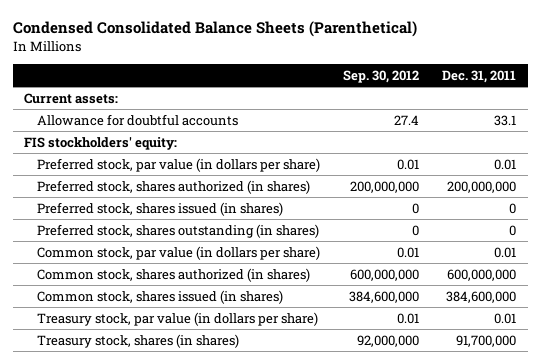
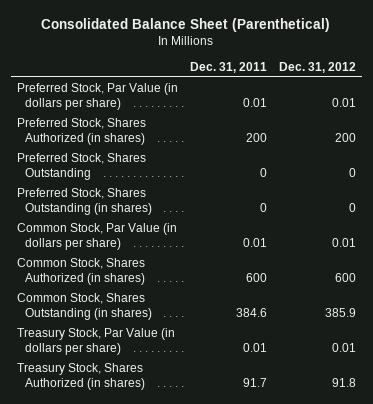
- Condensed Consolidated Balance Sheets (Parenthetical)
+ Consolidated Balance Sheet (Parenthetical)
- | Sep. 30, 2012 | Dec. 31, 2011
+ | Dec. 31, 2011 | Dec. 31, 2012
- Current assets:
- Allowance for doubtful accounts | 27.4 | 33.1
- FIS stockholders' equity:
- Preferred stock, par value (in dollars per share) | 0.01 | 0.01
- Preferred stock, shares authorized (in shares) | 200,000,000 | 200,000,000
- Preferred stock, shares issued (in shares) | 0 | 0
- Preferred stock, shares outstanding (in shares) | 0 | 0
- Common stock, par value (in dollars per share) | 0.01 | 0.01
- Common stock, shares authorized (in shares) | 600,000,000 | 600,000,000
- Common stock, shares issued (in shares) | 384,600,000 | 384,600,000
- Treasury stock, par value (in dollars per share) | 0.01 | 0.01
- Treasury stock, shares (in shares) | 92,000,000 | 91,700,000
+ Preferred Stock, Par Value (in dollars per share) | 0.01 | 0.01
+ Preferred Stock, Shares Authorized (in shares) | 200 | 200
+ Preferred Stock, Shares Outstanding | 0 | 0
+ Preferred Stock, Shares Outstanding (in shares) | 0 | 0
+ Common Stock, Par Value (in dollars per share) | 0.01 | 0.01
+ Common Stock, Shares Authorized (in shares) | 600 | 600
+ Common Stock, Shares Outstanding (in shares) | 384.6 | 385.9
+ Treasury Stock, Par Value (in dollars per share) | 0.01 | 0.01
+ Treasury Stock, Shares Authorized (in shares) | 91.7 | 91.8

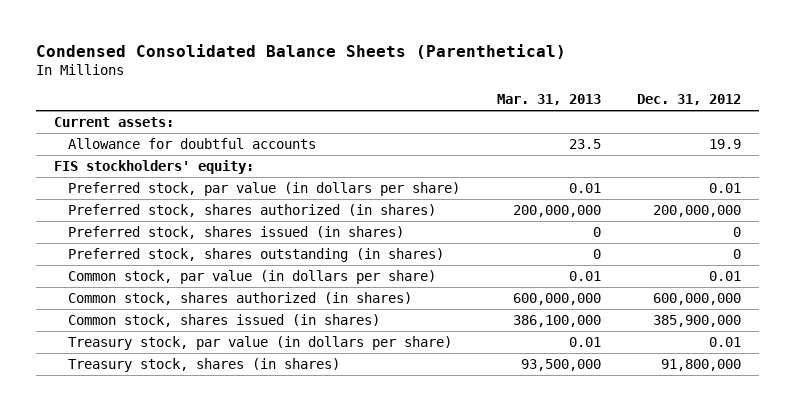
- Consolidated Balance Sheet (Parenthetical)
+ Condensed Consolidated Balance Sheets (Parenthetical)
- | Dec. 31, 2011 | Dec. 31, 2012
+ | Mar. 31, 2013 | Dec. 31, 2012
- Preferred Stock, Par Value (in dollars per share) | 0.01 | 0.01
- Preferred Stock, Shares Authorized (in shares) | 200 | 200
- Preferred Stock, Shares Outstanding | 0 | 0
- Preferred Stock, Shares Outstanding (in shares) | 0 | 0
- Common Stock, Par Value (in dollars per share) | 0.01 | 0.01
- Common Stock, Shares Authorized (in shares) | 600 | 600
- Common Stock, Shares Outstanding (in shares) | 384.6 | 385.9
- Treasury Stock, Par Value (in dollars per share) | 0.01 | 0.01
- Treasury Stock, Shares Authorized (in shares) | 91.7 | 91.8
+ Current assets:
+ Allowance for doubtful accounts | 23.5 | 19.9
+ FIS stockholders' equity:
+ Preferred stock, par value (in dollars per share) | 0.01 | 0.01
+ Preferred stock, shares authorized (in shares) | 200,000,000 | 200,000,000
+ Preferred stock, shares issued (in shares) | 0 | 0
+ Preferred stock, shares outstanding (in shares) | 0 | 0
+ Common stock, par value (in dollars per share) | 0.01 | 0.01
+ Common stock, shares authorized (in shares) | 600,000,000 | 600,000,000
+ Common stock, shares issued (in shares) | 386,100,000 | 385,900,000
+ Treasury stock, par value (in dollars per share) | 0.01 | 0.01
+ Treasury stock, shares (in shares) | 93,500,000 | 91,800,000

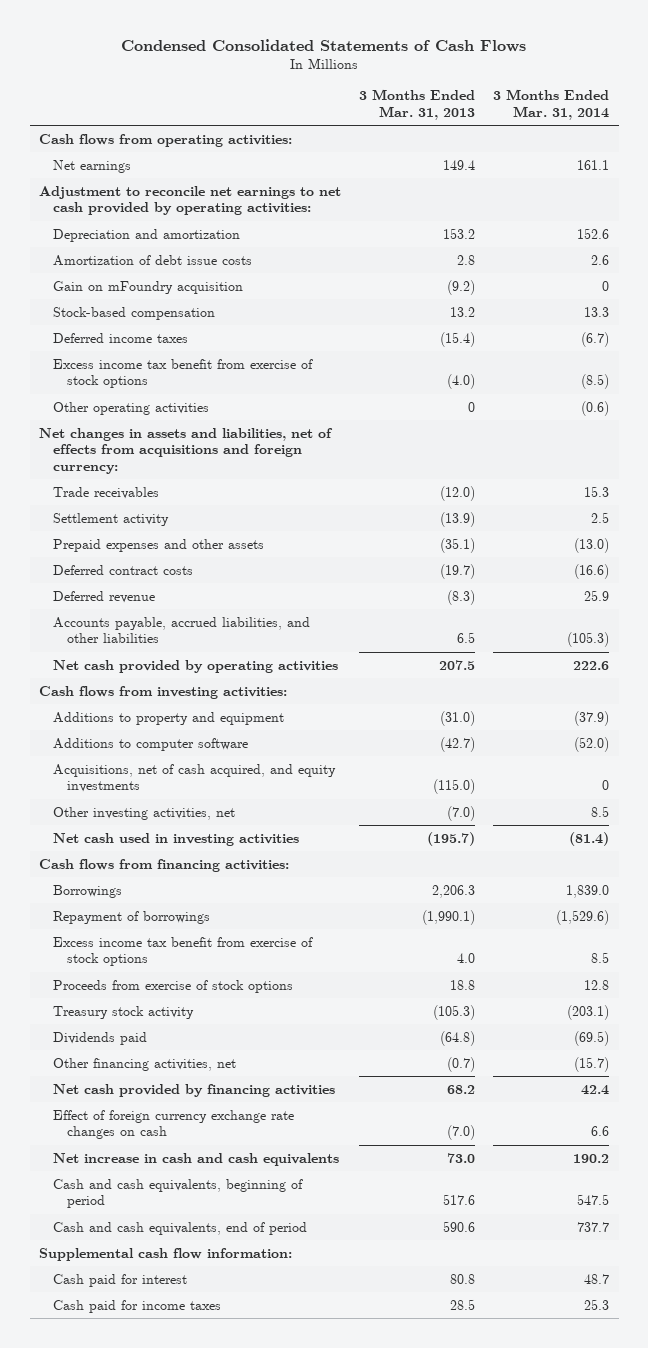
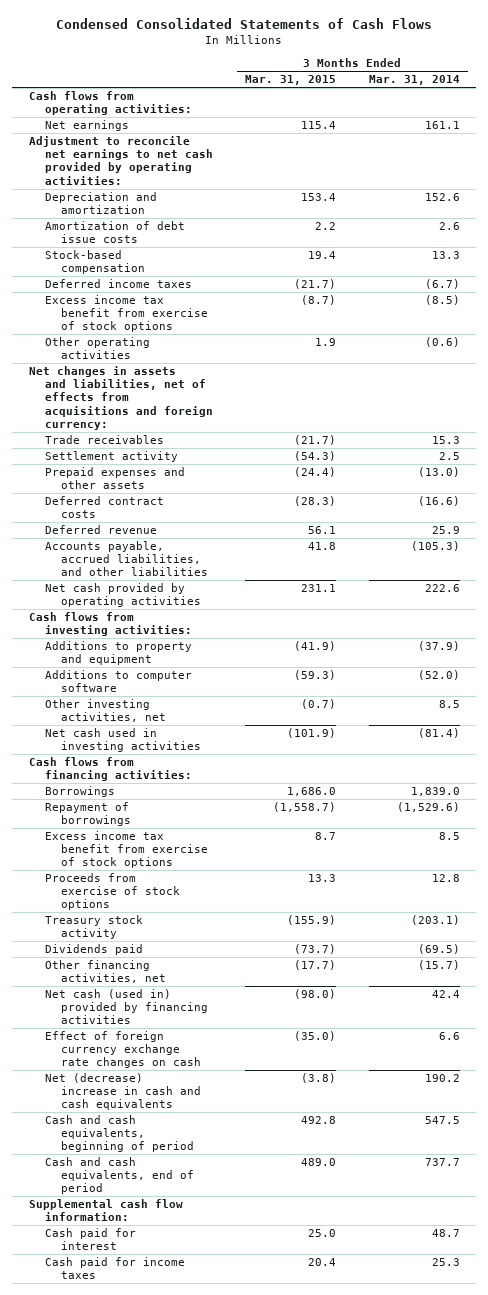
- | 3 Months Ended Mar. 31, 2013 | 3 Months Ended Mar. 31, 2014
+ | 3 Months Ended Mar. 31, 2015 | 3 Months Ended Mar. 31, 2014
- Gain on mFoundry acquisition | (9.2) | 0
- Acquisitions, net of cash acquired, and equity investments | (115.0) | 0
- Net cash provided by financing activities | 68.2 | 42.4
+ Net cash (used in) provided by financing activities | (98.0) | 42.4
- Net increase in cash and cash equivalents | 73.0 | 190.2
+ Net (decrease) increase in cash and cash equivalents | (3.8) | 190.2

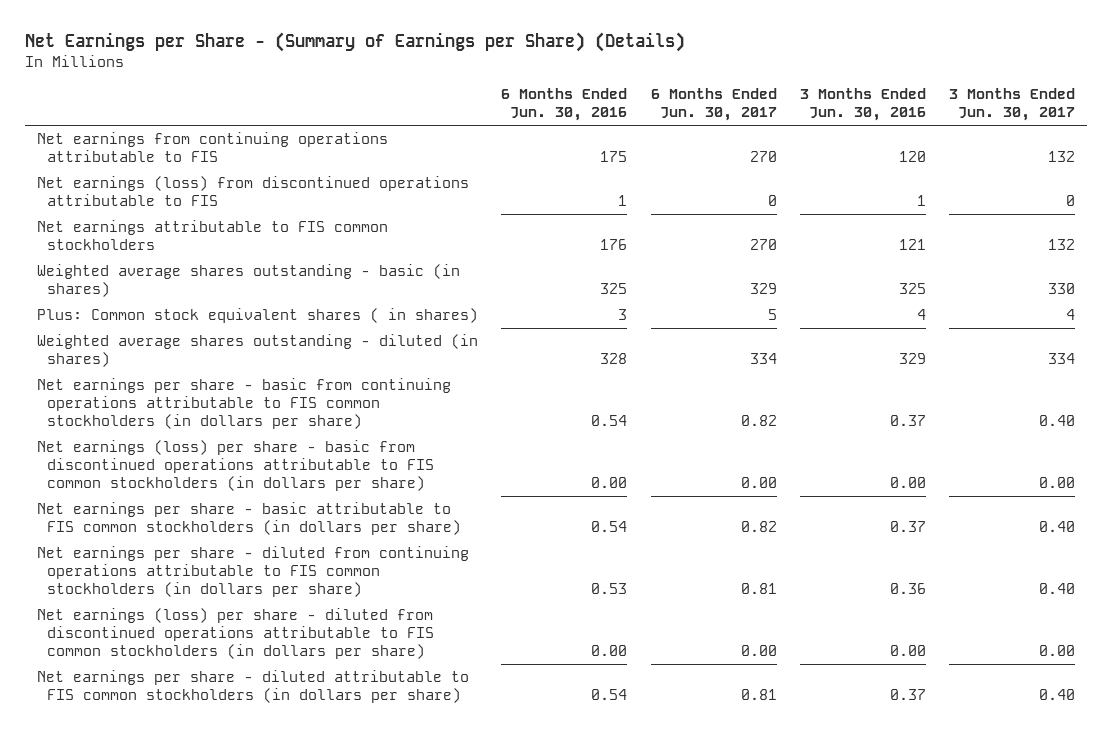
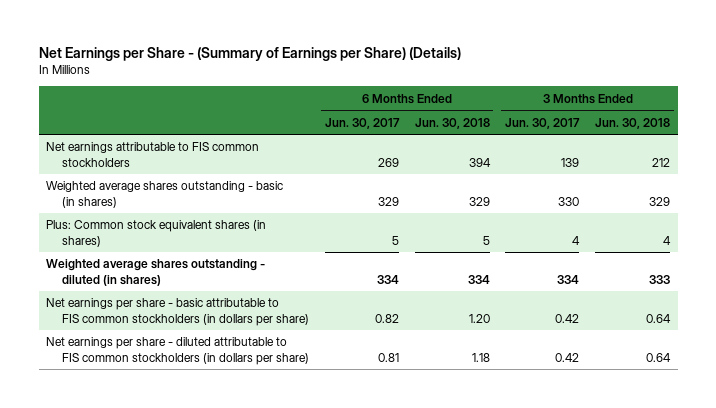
- | 6 Months Ended Jun. 30, 2016 | 6 Months Ended Jun. 30, 2017 | 3 Months Ended Jun. 30, 2016 | 3 Months Ended Jun. 30, 2017
+ | 6 Months Ended Jun. 30, 2017 | 6 Months Ended Jun. 30, 2018 | 3 Months Ended Jun. 30, 2017 | 3 Months Ended Jun. 30, 2018
- Net earnings from continuing operations attributable to FIS | 175 | 270 | 120 | 132
- Net earnings (loss) from discontinued operations attributable to FIS | 1 | 0 | 1 | 0
- Net earnings attributable to FIS common stockholders | 176 | 270 | 121 | 132
+ Net earnings attributable to FIS common stockholders | 269 | 394 | 139 | 212
- Plus: Common stock equivalent shares ( in shares) | 3 | 5 | 4 | 4
+ Plus: Common stock equivalent shares (in shares) | 5 | 5 | 4 | 4
- Net earnings per share - basic from continuing operations attributable to FIS common stockholders (in dollars per share) | 0.54 | 0.82 | 0.37 | 0.40
- Net earnings (loss) per share - basic from discontinued operations attributable to FIS common stockholders (in dollars per share) | 0.00 | 0.00 | 0.00 | 0.00
- Net earnings per share - basic attributable to FIS common stockholders (in dollars per share) | 0.54 | 0.82 | 0.37 | 0.40
- Net earnings per share - diluted from continuing operations attributable to FIS common stockholders (in dollars per share) | 0.53 | 0.81 | 0.36 | 0.40
- Net earnings (loss) per share - diluted from discontinued operations attributable to FIS common stockholders (in dollars per share) | 0.00 | 0.00 | 0.00 | 0.00
- Net earnings per share - diluted attributable to FIS common stockholders (in dollars per share) | 0.54 | 0.81 | 0.37 | 0.40
+ Net earnings per share - basic attributable to FIS common stockholders (in dollars per share) | 0.82 | 1.20 | 0.42 | 0.64
+ Net earnings per share - diluted attributable to FIS common stockholders (in dollars per share) | 0.81 | 1.18 | 0.42 | 0.64

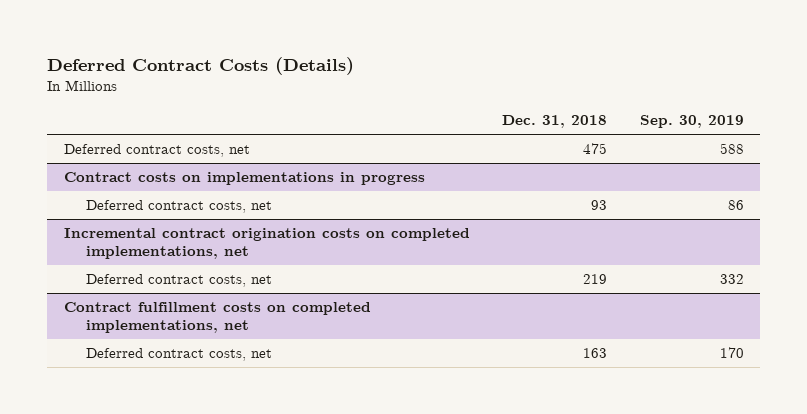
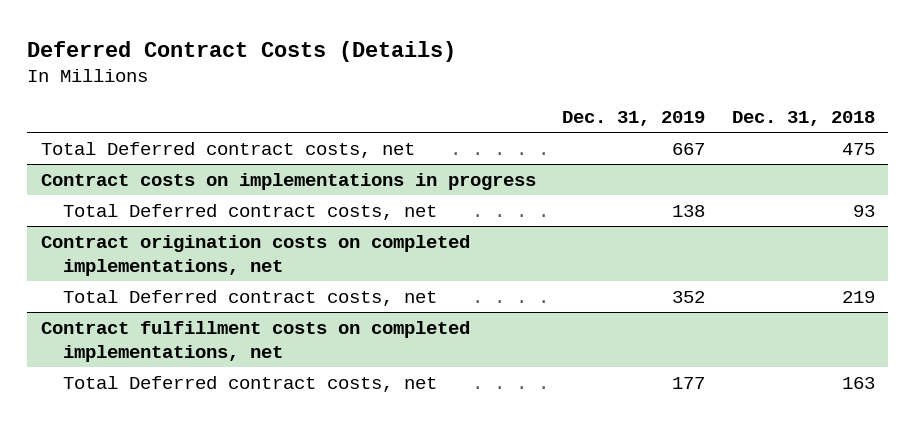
- | Dec. 31, 2018 | Sep. 30, 2019
+ | Dec. 31, 2019 | Dec. 31, 2018
- Deferred contract costs, net | 475 | 588
+ Total Deferred contract costs, net | 667 | 475
@ Contract costs on implementations in progress
- Deferred contract costs, net | 93 | 86
- Incremental contract origination costs on completed implementations, net
- Deferred contract costs, net | 219 | 332
@ Contract costs on implementations in progress
+ Total Deferred contract costs, net | 138 | 93
+ Contract origination costs on completed implementations, net
+ Total Deferred contract costs, net | 352 | 219
@ Contract fulfillment costs on completed implementations, net
- Deferred contract costs, net | 163 | 170
+ Total Deferred contract costs, net | 177 | 163

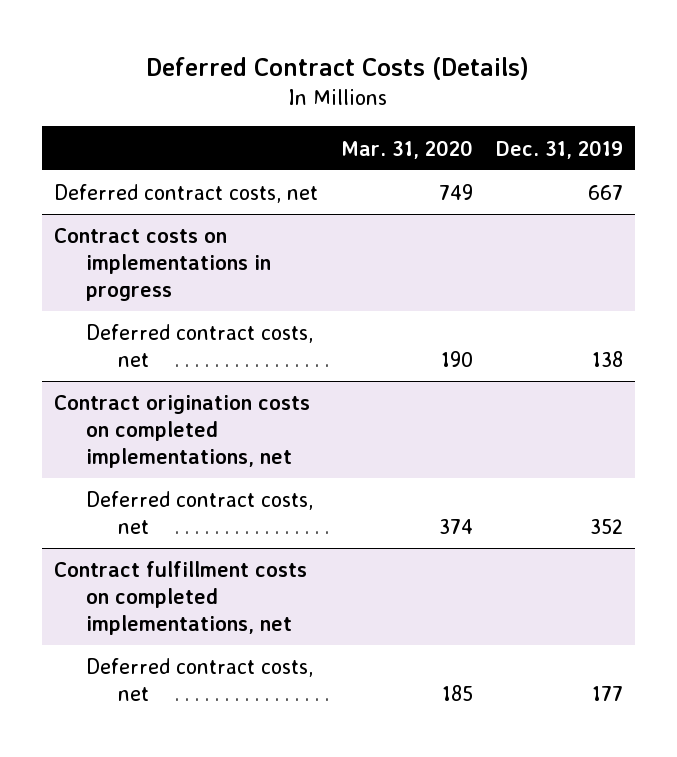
- | Dec. 31, 2019 | Dec. 31, 2018
+ | Mar. 31, 2020 | Dec. 31, 2019
- Total Deferred contract costs, net | 667 | 475
+ Deferred contract costs, net | 749 | 667
@ Contract costs on implementations in progress
- Total Deferred contract costs, net | 138 | 93
+ Deferred contract costs, net | 190 | 138
@ Contract origination costs on completed implementations, net
- Total Deferred contract costs, net | 352 | 219
+ Deferred contract costs, net | 374 | 352
@ Contract fulfillment costs on completed implementations, net
- Total Deferred contract costs, net | 177 | 163
+ Deferred contract costs, net | 185 | 177

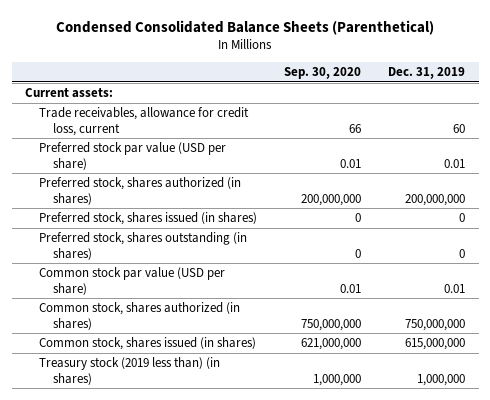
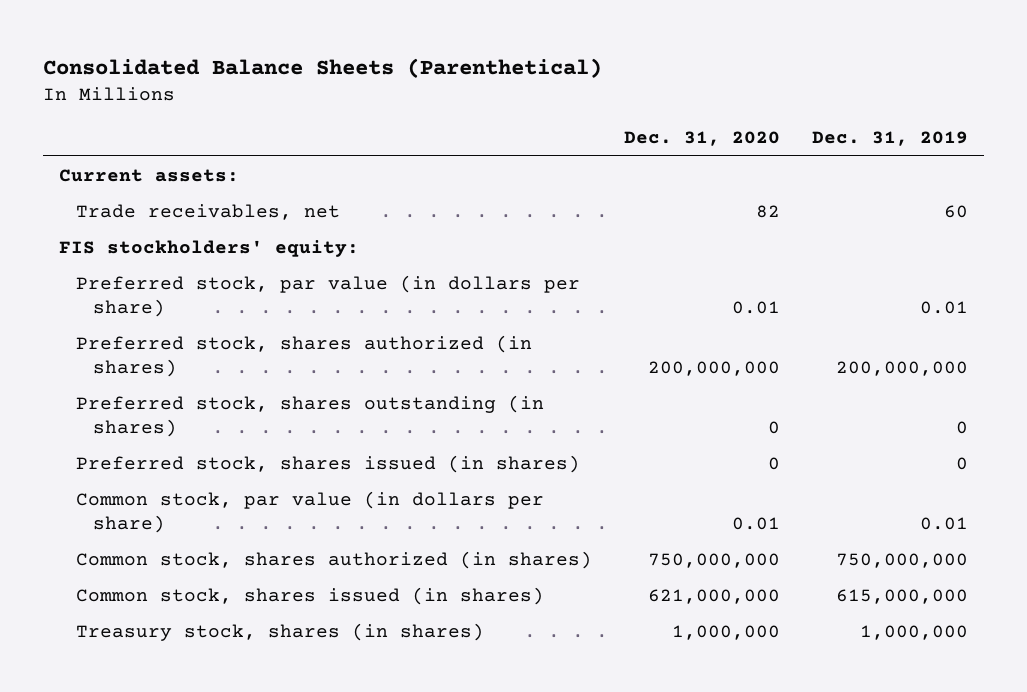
- Condensed Consolidated Balance Sheets (Parenthetical)
+ Consolidated Balance Sheets (Parenthetical)
- | Sep. 30, 2020 | Dec. 31, 2019
+ | Dec. 31, 2020 | Dec. 31, 2019
- Trade receivables, allowance for credit loss, current | 66 | 60
- Preferred stock par value (USD per share) | 0.01 | 0.01
+ Trade receivables, net | 82 | 60
+ FIS stockholders' equity:
+ Preferred stock, par value (in dollars per share) | 0.01 | 0.01
- Common stock par value (USD per share) | 0.01 | 0.01
moved down: Preferred stock, shares issued (in shares) | 0 | 0
+ Common stock, par value (in dollars per share) | 0.01 | 0.01
- Treasury stock (2019 less than) (in shares) | 1,000,000 | 1,000,000
+ Treasury stock, shares (in shares) | 1,000,000 | 1,000,000

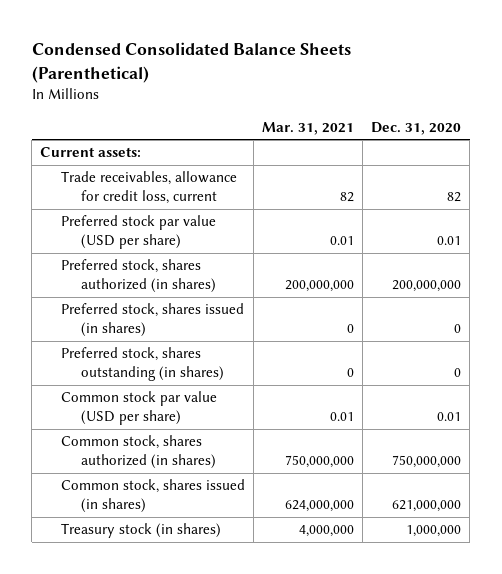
- Consolidated Balance Sheets (Parenthetical)
+ Condensed Consolidated Balance Sheets (Parenthetical)
- | Dec. 31, 2020 | Dec. 31, 2019
+ | Mar. 31, 2021 | Dec. 31, 2020
- Trade receivables, net | 82 | 60
- FIS stockholders' equity:
- Preferred stock, par value (in dollars per share) | 0.01 | 0.01
+ Trade receivables, allowance for credit loss, current | 82 | 82
+ Preferred stock par value (USD per share) | 0.01 | 0.01
- Common stock, par value (in dollars per share) | 0.01 | 0.01
moved down: Preferred stock, shares outstanding (in shares) | 0 | 0
+ Common stock par value (USD per share) | 0.01 | 0.01
- Treasury stock, shares (in shares) | 1,000,000 | 1,000,000
+ Treasury stock (in shares) | 4,000,000 | 1,000,000

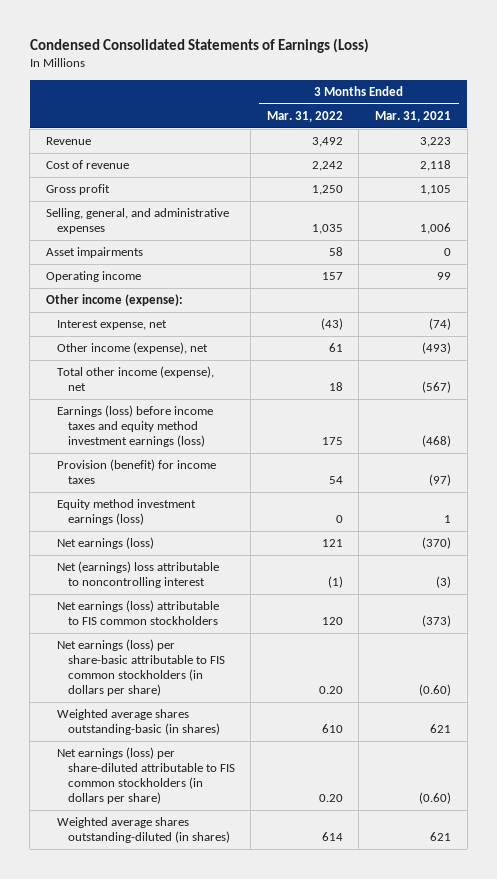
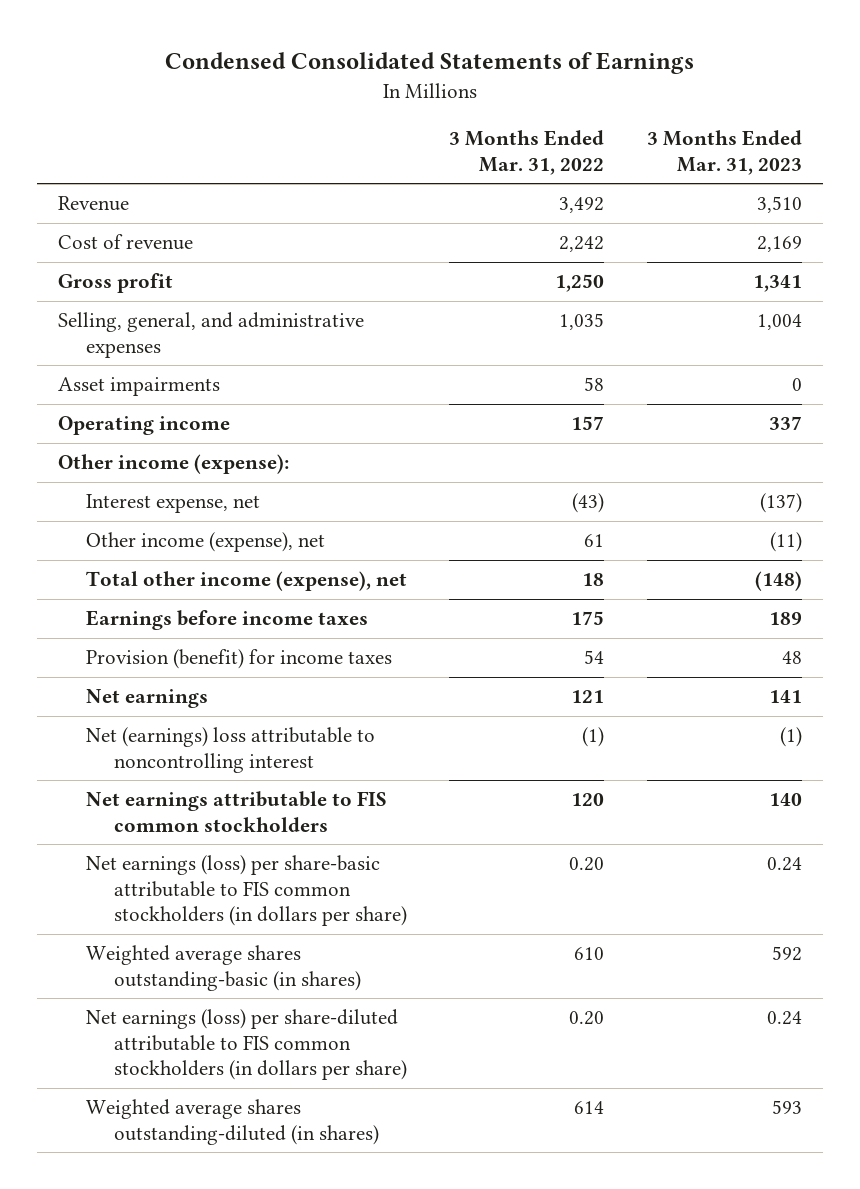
- Condensed Consolidated Statements of Earnings (Loss)
+ Condensed Consolidated Statements of Earnings
- | 3 Months Ended Mar. 31, 2022 | 3 Months Ended Mar. 31, 2021
+ | 3 Months Ended Mar. 31, 2022 | 3 Months Ended Mar. 31, 2023
- Earnings (loss) before income taxes and equity method investment earnings (loss) | 175 | (468)
+ Earnings before income taxes | 175 | 189
- Equity method investment earnings (loss) | 0 | 1
- Net earnings (loss) | 121 | (370)
+ Net earnings | 121 | 141
- Net earnings (loss) attributable to FIS common stockholders | 120 | (373)
+ Net earnings attributable to FIS common stockholders | 120 | 140

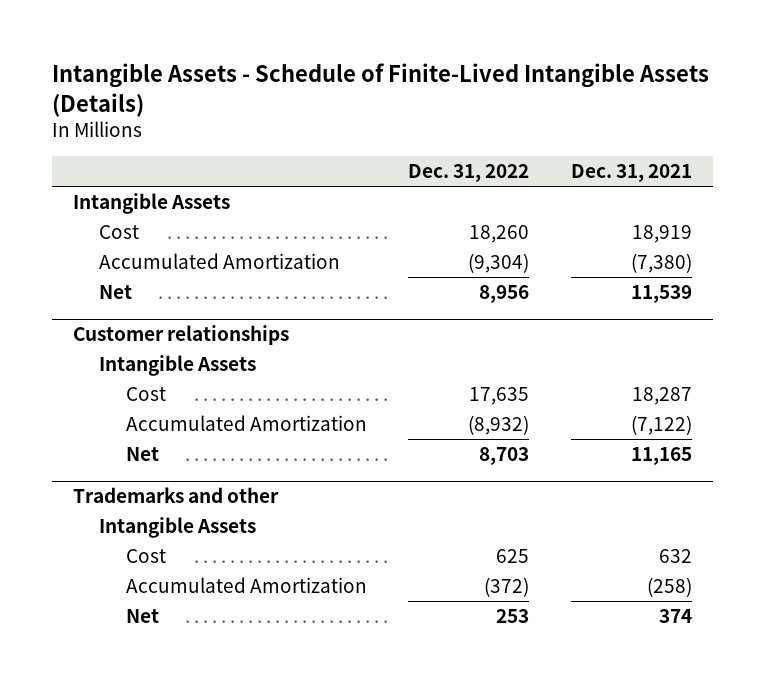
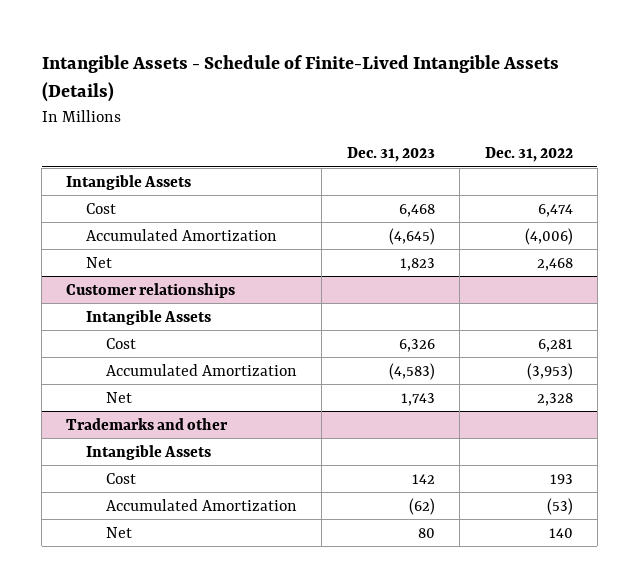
- | Dec. 31, 2022 | Dec. 31, 2021
+ | Dec. 31, 2023 | Dec. 31, 2022
- Cost | 18,260 | 18,919
- Accumulated Amortization | (9,304) | (7,380)
- Net | 8,956 | 11,539
+ Cost | 6,468 | 6,474
+ Accumulated Amortization | (4,645) | (4,006)
+ Net | 1,823 | 2,468
@ Customer relationships
- Cost | 17,635 | 18,287
- Accumulated Amortization | (8,932) | (7,122)
- Net | 8,703 | 11,165
+ Cost | 6,326 | 6,281
+ Accumulated Amortization | (4,583) | (3,953)
+ Net | 1,743 | 2,328
@ Trademarks and other
- Cost | 625 | 632
- Accumulated Amortization | (372) | (258)
- Net | 253 | 374
+ Cost | 142 | 193
+ Accumulated Amortization | (62) | (53)
+ Net | 80 | 140

